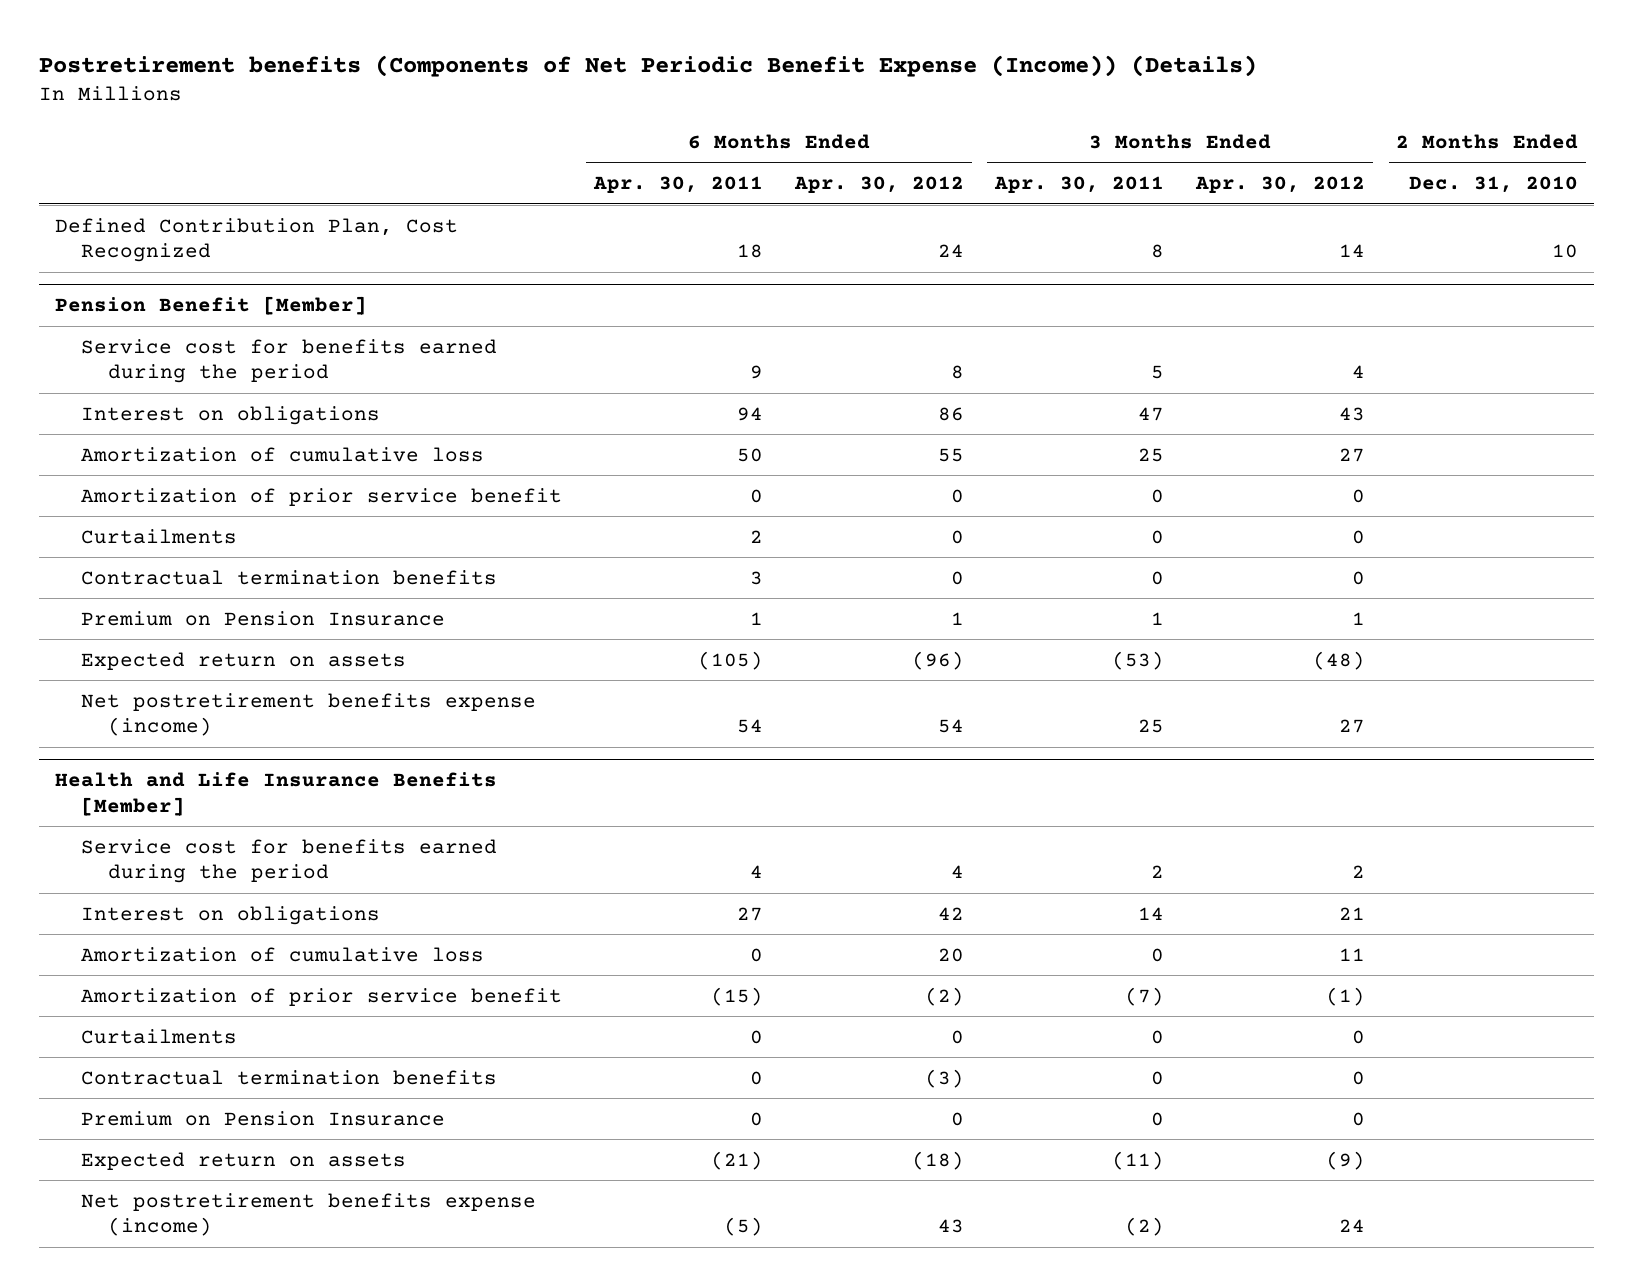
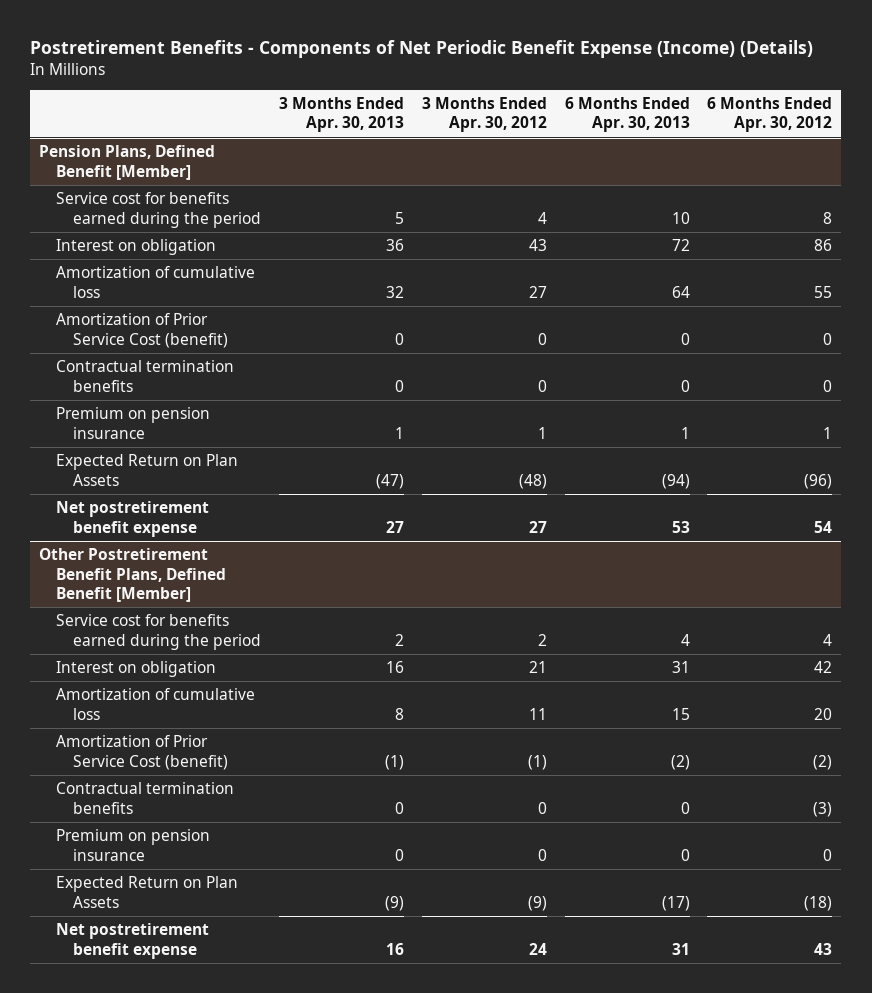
- Postretirement benefits (Components of Net Periodic Benefit Expense (Income)) (Details)
+ Postretirement Benefits - Components of Net Periodic Benefit Expense (Income) (Details)
- | 6 Months Ended Apr. 30, 2011 | 6 Months Ended Apr. 30, 2012 | 3 Months Ended Apr. 30, 2011 | 3 Months Ended Apr. 30, 2012 | 2 Months Ended Dec. 31, 2010
+ | 3 Months Ended Apr. 30, 2013 | 3 Months Ended Apr. 30, 2012 | 6 Months Ended Apr. 30, 2013 | 6 Months Ended Apr. 30, 2012
- Defined Contribution Plan, Cost Recognized | 18 | 24 | 8 | 14 | 10
- Pension Benefit [Member]
+ Pension Plans, Defined Benefit [Member]
- Interest on obligations | 94 | 86 | 47 | 43 |
+ Interest on obligation | 36 | 43 | 72 | 86
- Amortization of prior service benefit | 0 | 0 | 0 | 0 |
- Curtailments | 2 | 0 | 0 | 0 |
+ Amortization of Prior Service Cost (benefit) | 0 | 0 | 0 | 0
- Premium on Pension Insurance | 1 | 1 | 1 | 1 |
- Expected return on assets | (105) | (96) | (53) | (48) |
- Net postretirement benefits expense (income) | 54 | 54 | 25 | 27 |
- Health and Life Insurance Benefits [Member]
+ Premium on pension insurance | 1 | 1 | 1 | 1
+ Expected Return on Plan Assets | (47) | (48) | (94) | (96)
+ Net postretirement benefit expense | 27 | 27 | 53 | 54
+ Other Postretirement Benefit Plans, Defined Benefit [Member]
- Interest on obligations | 27 | 42 | 14 | 21 |
+ Interest on obligation | 16 | 21 | 31 | 42
- Amortization of prior service benefit | (15) | (2) | (7) | (1) |
- Curtailments | 0 | 0 | 0 | 0 |
+ Amortization of Prior Service Cost (benefit) | (1) | (1) | (2) | (2)
- Premium on Pension Insurance | 0 | 0 | 0 | 0 |
- Expected return on assets | (21) | (18) | (11) | (9) |
- Net postretirement benefits expense (income) | (5) | 43 | (2) | 24 |
+ Premium on pension insurance | 0 | 0 | 0 | 0
+ Expected Return on Plan Assets | (9) | (9) | (17) | (18)
+ Net postretirement benefit expense | 16 | 24 | 31 | 43

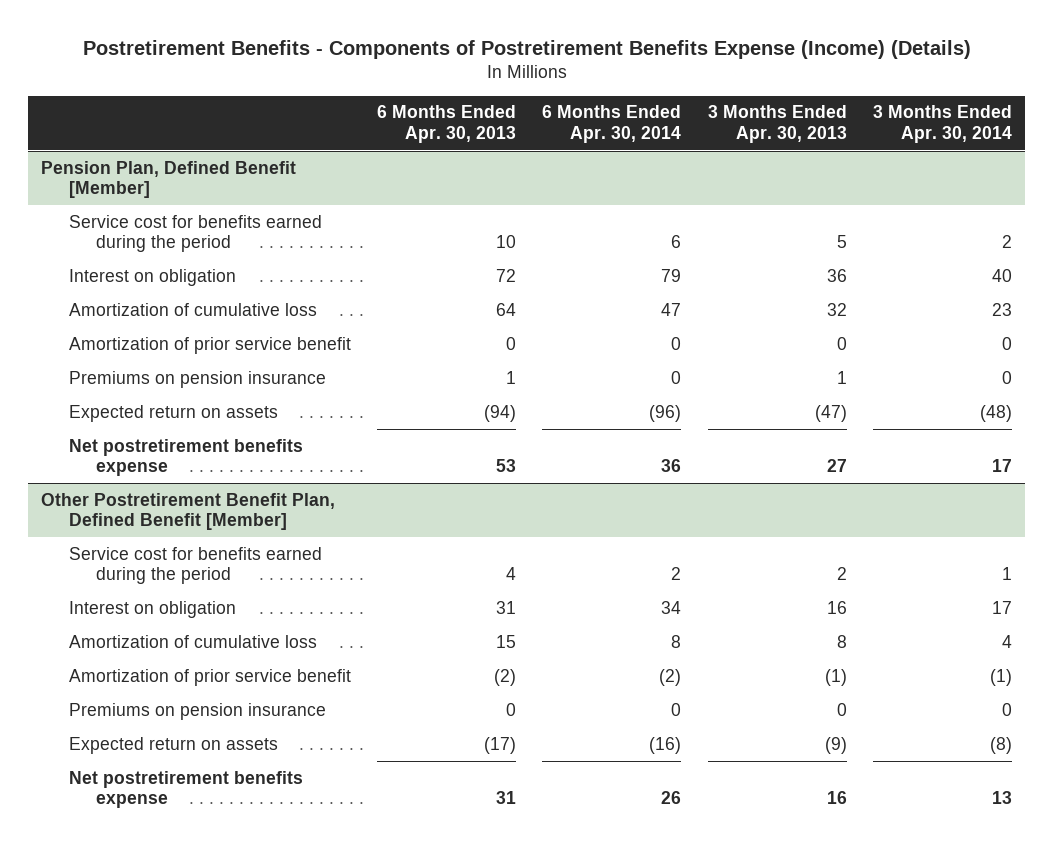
- Postretirement Benefits - Components of Net Periodic Benefit Expense (Income) (Details)
+ Postretirement Benefits - Components of Postretirement Benefits Expense (Income) (Details)
- | 3 Months Ended Apr. 30, 2013 | 3 Months Ended Apr. 30, 2012 | 6 Months Ended Apr. 30, 2013 | 6 Months Ended Apr. 30, 2012
+ | 6 Months Ended Apr. 30, 2013 | 6 Months Ended Apr. 30, 2014 | 3 Months Ended Apr. 30, 2013 | 3 Months Ended Apr. 30, 2014
- Pension Plans, Defined Benefit [Member]
+ Pension Plan, Defined Benefit [Member]
- Amortization of Prior Service Cost (benefit) | 0 | 0 | 0 | 0
- Contractual termination benefits | 0 | 0 | 0 | 0
- Premium on pension insurance | 1 | 1 | 1 | 1
- Expected Return on Plan Assets | (47) | (48) | (94) | (96)
- Net postretirement benefit expense | 27 | 27 | 53 | 54
- Other Postretirement Benefit Plans, Defined Benefit [Member]
+ Amortization of prior service benefit | 0 | 0 | 0 | 0
+ Premiums on pension insurance | 1 | 0 | 1 | 0
+ Expected return on assets | (94) | (96) | (47) | (48)
+ Net postretirement benefits expense | 53 | 36 | 27 | 17
+ Other Postretirement Benefit Plan, Defined Benefit [Member]
- Amortization of Prior Service Cost (benefit) | (1) | (1) | (2) | (2)
- Contractual termination benefits | 0 | 0 | 0 | (3)
- Premium on pension insurance | 0 | 0 | 0 | 0
- Expected Return on Plan Assets | (9) | (9) | (17) | (18)
- Net postretirement benefit expense | 16 | 24 | 31 | 43
+ Amortization of prior service benefit | (2) | (2) | (1) | (1)
+ Premiums on pension insurance | 0 | 0 | 0 | 0
+ Expected return on assets | (17) | (16) | (9) | (8)
+ Net postretirement benefits expense | 31 | 26 | 16 | 13

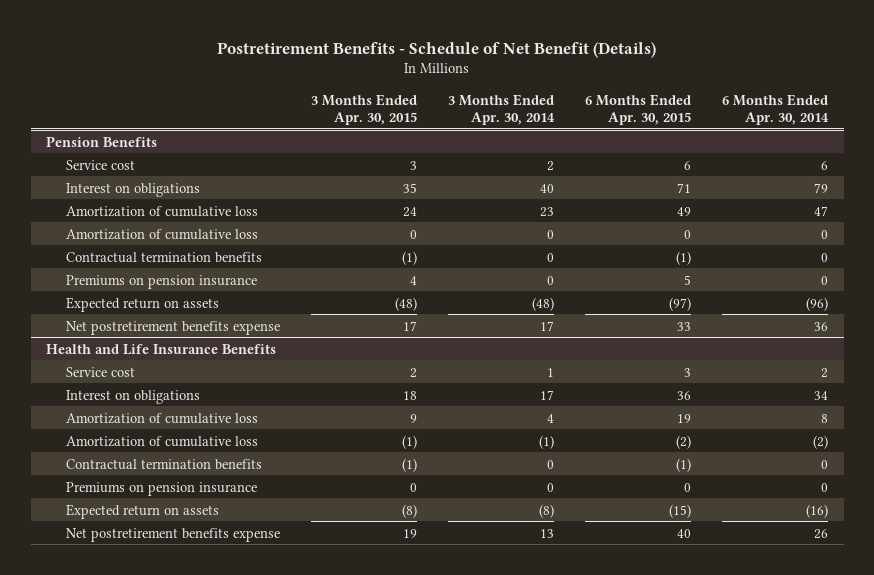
- Postretirement Benefits - Components of Postretirement Benefits Expense (Income) (Details)
+ Postretirement Benefits - Schedule of Net Benefit (Details)
- | 6 Months Ended Apr. 30, 2013 | 6 Months Ended Apr. 30, 2014 | 3 Months Ended Apr. 30, 2013 | 3 Months Ended Apr. 30, 2014
+ | 3 Months Ended Apr. 30, 2015 | 3 Months Ended Apr. 30, 2014 | 6 Months Ended Apr. 30, 2015 | 6 Months Ended Apr. 30, 2014
- Pension Plan, Defined Benefit [Member]
- Service cost for benefits earned during the period | 10 | 6 | 5 | 2
- Interest on obligation | 72 | 79 | 36 | 40
+ Pension Benefits
+ Service cost | 3 | 2 | 6 | 6
+ Interest on obligations | 35 | 40 | 71 | 79
- Amortization of prior service benefit | 0 | 0 | 0 | 0
+ Amortization of cumulative loss | 0 | 0 | 0 | 0
+ Contractual termination benefits | (1) | 0 | (1) | 0
- Other Postretirement Benefit Plan, Defined Benefit [Member]
- Service cost for benefits earned during the period | 4 | 2 | 2 | 1
- Interest on obligation | 31 | 34 | 16 | 17
+ Health and Life Insurance Benefits
+ Service cost | 2 | 1 | 3 | 2
+ Interest on obligations | 18 | 17 | 36 | 34
- Amortization of prior service benefit | (2) | (2) | (1) | (1)
+ Amortization of cumulative loss | (1) | (1) | (2) | (2)
+ Contractual termination benefits | (1) | 0 | (1) | 0

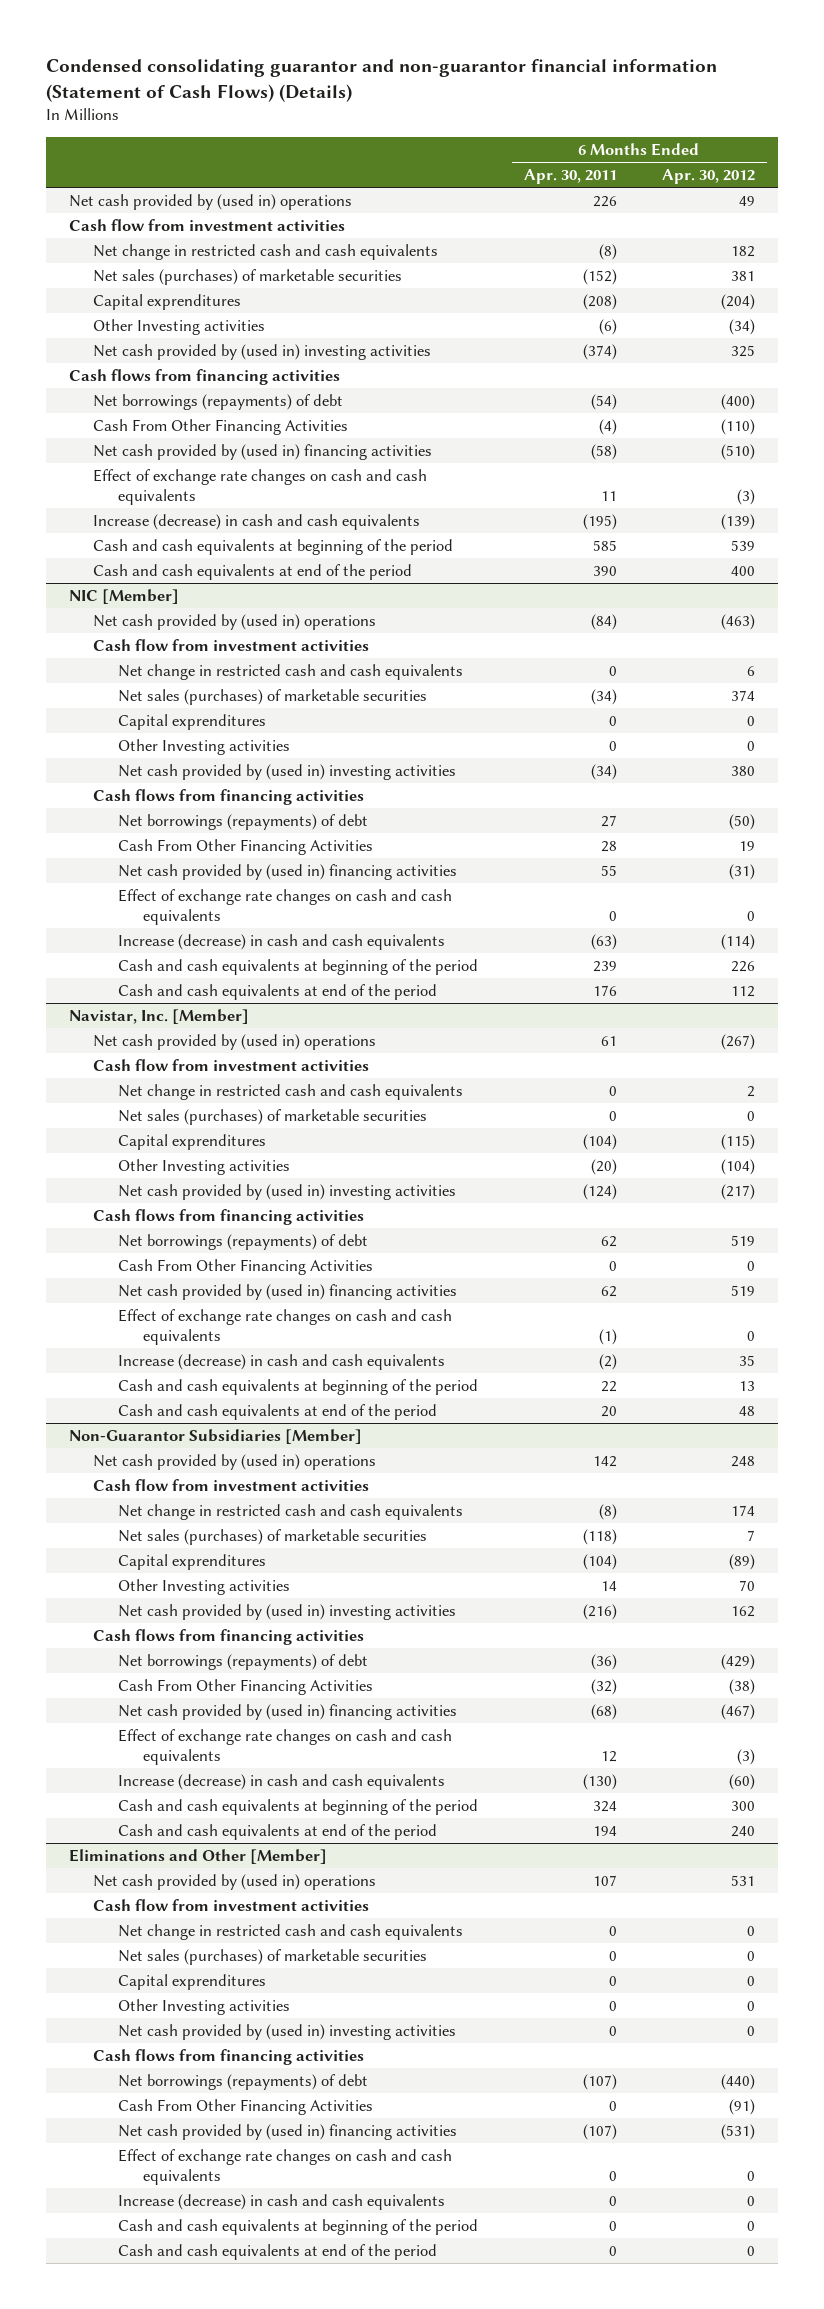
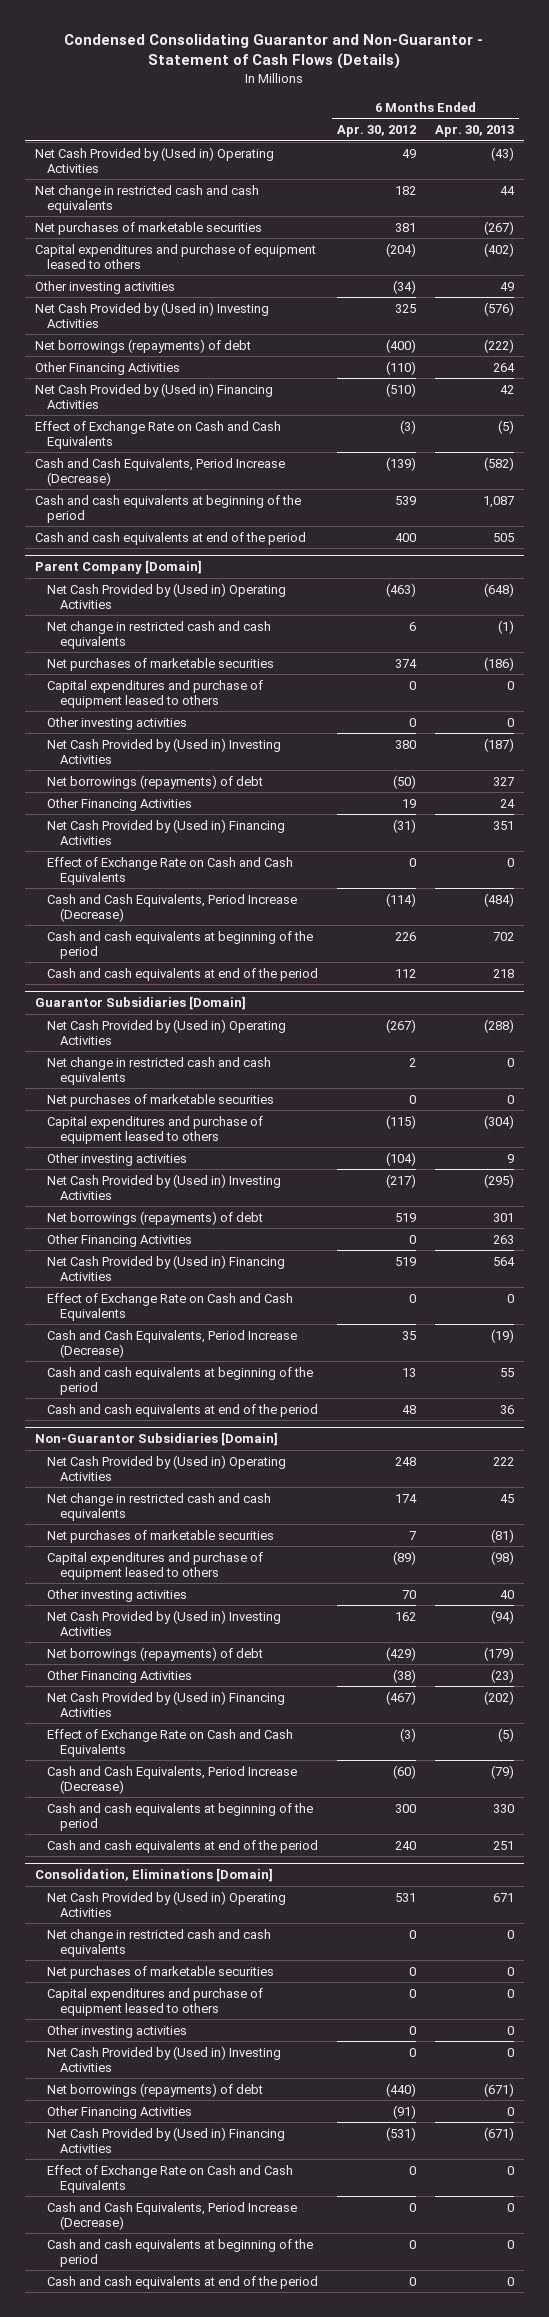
- Condensed consolidating guarantor and non-guarantor financial information (Statement of Cash Flows) (Details)
+ Condensed Consolidating Guarantor and Non-Guarantor - Statement of Cash Flows (Details)
- | 6 Months Ended Apr. 30, 2011 | 6 Months Ended Apr. 30, 2012
+ | 6 Months Ended Apr. 30, 2012 | 6 Months Ended Apr. 30, 2013
- Net cash provided by (used in) operations | 226 | 49
- Cash flow from investment activities
+ Net Cash Provided by (Used in) Operating Activities | 49 | (43)
- Net sales (purchases) of marketable securities | (152) | 381
- Capital exprenditures | (208) | (204)
- Other Investing activities | (6) | (34)
- Net cash provided by (used in) investing activities | (374) | 325
- Cash flows from financing activities
+ Net purchases of marketable securities | 381 | (267)
+ Capital expenditures and purchase of equipment leased to others | (204) | (402)
+ Other investing activities | (34) | 49
+ Net Cash Provided by (Used in) Investing Activities | 325 | (576)
- Cash From Other Financing Activities | (4) | (110)
- Net cash provided by (used in) financing activities | (58) | (510)
- Effect of exchange rate changes on cash and cash equivalents | 11 | (3)
- Increase (decrease) in cash and cash equivalents | (195) | (139)
+ Other Financing Activities | (110) | 264
+ Net Cash Provided by (Used in) Financing Activities | (510) | 42
+ Effect of Exchange Rate on Cash and Cash Equivalents | (3) | (5)
+ Cash and Cash Equivalents, Period Increase (Decrease) | (139) | (582)
- NIC [Member]
- Net cash provided by (used in) operations | (84) | (463)
- Cash flow from investment activities
+ Parent Company [Domain]
+ Net Cash Provided by (Used in) Operating Activities | (463) | (648)
- Net sales (purchases) of marketable securities | (34) | 374
- Capital exprenditures | 0 | 0
- Other Investing activities | 0 | 0
- Net cash provided by (used in) investing activities | (34) | 380
- Cash flows from financing activities
+ Net purchases of marketable securities | 374 | (186)
+ Capital expenditures and purchase of equipment leased to others | 0 | 0
+ Other investing activities | 0 | 0
+ Net Cash Provided by (Used in) Investing Activities | 380 | (187)
- Cash From Other Financing Activities | 28 | 19
- Net cash provided by (used in) financing activities | 55 | (31)
- Effect of exchange rate changes on cash and cash equivalents | 0 | 0
- Increase (decrease) in cash and cash equivalents | (63) | (114)
+ Other Financing Activities | 19 | 24
+ Net Cash Provided by (Used in) Financing Activities | (31) | 351
+ Effect of Exchange Rate on Cash and Cash Equivalents | 0 | 0
+ Cash and Cash Equivalents, Period Increase (Decrease) | (114) | (484)
- Navistar, Inc. [Member]
- Net cash provided by (used in) operations | 61 | (267)
- Cash flow from investment activities
+ Guarantor Subsidiaries [Domain]
+ Net Cash Provided by (Used in) Operating Activities | (267) | (288)
- Net sales (purchases) of marketable securities | 0 | 0
- Capital exprenditures | (104) | (115)
- Other Investing activities | (20) | (104)
- Net cash provided by (used in) investing activities | (124) | (217)
- Cash flows from financing activities
+ Net purchases of marketable securities | 0 | 0
+ Capital expenditures and purchase of equipment leased to others | (115) | (304)
+ Other investing activities | (104) | 9
+ Net Cash Provided by (Used in) Investing Activities | (217) | (295)
- Cash From Other Financing Activities | 0 | 0
- Net cash provided by (used in) financing activities | 62 | 519
- Effect of exchange rate changes on cash and cash equivalents | (1) | 0
- Increase (decrease) in cash and cash equivalents | (2) | 35
+ Other Financing Activities | 0 | 263
+ Net Cash Provided by (Used in) Financing Activities | 519 | 564
+ Effect of Exchange Rate on Cash and Cash Equivalents | 0 | 0
+ Cash and Cash Equivalents, Period Increase (Decrease) | 35 | (19)
- Non-Guarantor Subsidiaries [Member]
- Net cash provided by (used in) operations | 142 | 248
- Cash flow from investment activities
+ Non-Guarantor Subsidiaries [Domain]
+ Net Cash Provided by (Used in) Operating Activities | 248 | 222
- Net sales (purchases) of marketable securities | (118) | 7
- Capital exprenditures | (104) | (89)
- Other Investing activities | 14 | 70
- Net cash provided by (used in) investing activities | (216) | 162
- Cash flows from financing activities
+ Net purchases of marketable securities | 7 | (81)
+ Capital expenditures and purchase of equipment leased to others | (89) | (98)
+ Other investing activities | 70 | 40
+ Net Cash Provided by (Used in) Investing Activities | 162 | (94)
- Cash From Other Financing Activities | (32) | (38)
- Net cash provided by (used in) financing activities | (68) | (467)
- Effect of exchange rate changes on cash and cash equivalents | 12 | (3)
- Increase (decrease) in cash and cash equivalents | (130) | (60)
+ Other Financing Activities | (38) | (23)
+ Net Cash Provided by (Used in) Financing Activities | (467) | (202)
+ Effect of Exchange Rate on Cash and Cash Equivalents | (3) | (5)
+ Cash and Cash Equivalents, Period Increase (Decrease) | (60) | (79)
- Eliminations and Other [Member]
- Net cash provided by (used in) operations | 107 | 531
- Cash flow from investment activities
+ Consolidation, Eliminations [Domain]
+ Net Cash Provided by (Used in) Operating Activities | 531 | 671
- Net sales (purchases) of marketable securities | 0 | 0
- Capital exprenditures | 0 | 0
- Other Investing activities | 0 | 0
- Net cash provided by (used in) investing activities | 0 | 0
- Cash flows from financing activities
+ Net purchases of marketable securities | 0 | 0
+ Capital expenditures and purchase of equipment leased to others | 0 | 0
+ Other investing activities | 0 | 0
+ Net Cash Provided by (Used in) Investing Activities | 0 | 0
- Cash From Other Financing Activities | 0 | (91)
- Net cash provided by (used in) financing activities | (107) | (531)
- Effect of exchange rate changes on cash and cash equivalents | 0 | 0
- Increase (decrease) in cash and cash equivalents | 0 | 0
+ Other Financing Activities | (91) | 0
+ Net Cash Provided by (Used in) Financing Activities | (531) | (671)
+ Effect of Exchange Rate on Cash and Cash Equivalents | 0 | 0
+ Cash and Cash Equivalents, Period Increase (Decrease) | 0 | 0

